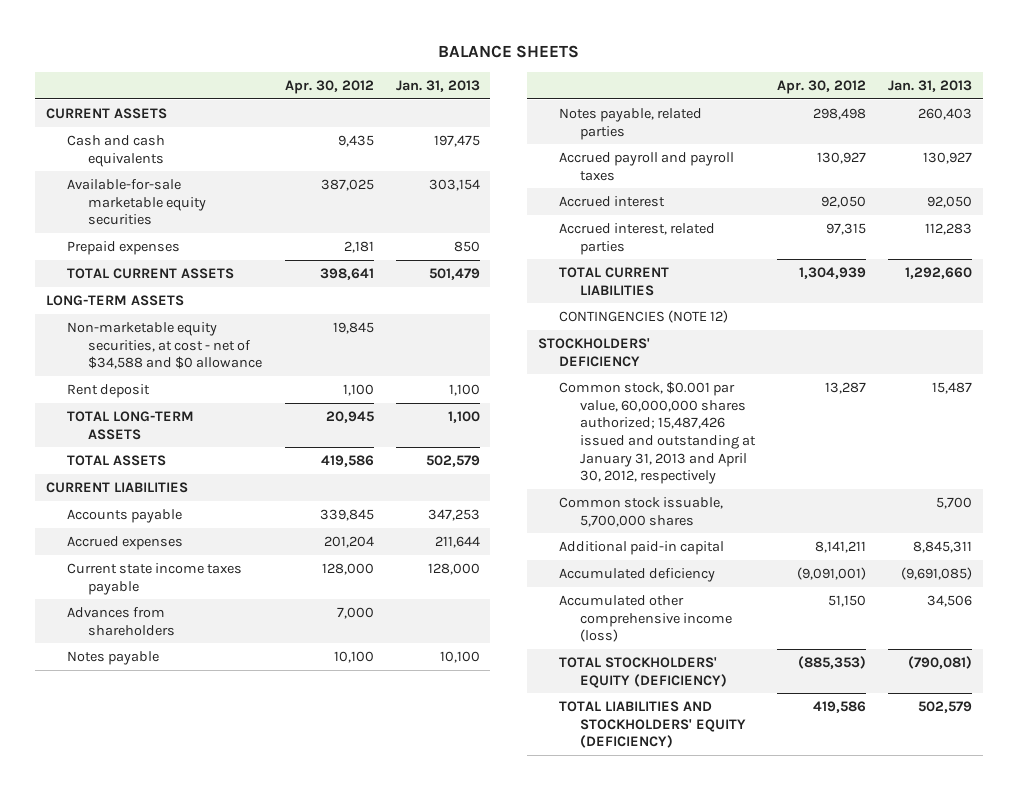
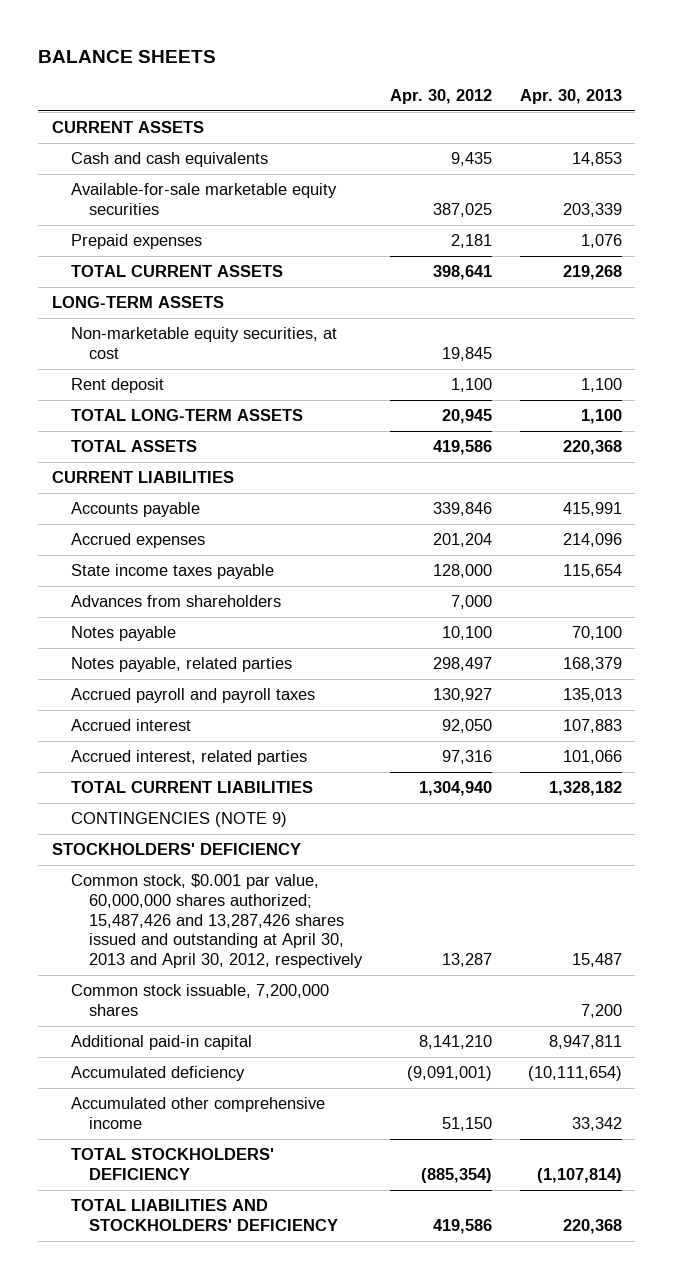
- | Apr. 30, 2012 | Jan. 31, 2013
+ | Apr. 30, 2012 | Apr. 30, 2013
- Non-marketable equity securities, at cost - net of $34,588 and $0 allowance | 19,845 |
+ Non-marketable equity securities, at cost | 19,845 |
- Accounts payable | 339,845 | 347,253
+ Accounts payable | 339,846 | 415,991
- Current state income taxes payable | 128,000 | 128,000
+ State income taxes payable | 128,000 | 115,654
- Notes payable, related parties | 298,498 | 260,403
+ Notes payable, related parties | 298,497 | 168,379
- Accrued interest, related parties | 97,315 | 112,283
- TOTAL CURRENT LIABILITIES | 1,304,939 | 1,292,660
- CONTINGENCIES (NOTE 12)
+ Accrued interest, related parties | 97,316 | 101,066
+ TOTAL CURRENT LIABILITIES | 1,304,940 | 1,328,182
+ CONTINGENCIES (NOTE 9)
- Common stock, $0.001 par value, 60,000,000 shares authorized; 15,487,426 issued and outstanding at January 31, 2013 and April 30, 2012, respectively | 13,287 | 15,487
- Common stock issuable, 5,700,000 shares | | 5,700
- Additional paid-in capital | 8,141,211 | 8,845,311
+ Common stock, $0.001 par value, 60,000,000 shares authorized; 15,487,426 and 13,287,426 shares issued and outstanding at April 30, 2013 and April 30, 2012, respectively | 13,287 | 15,487
+ Common stock issuable, 7,200,000 shares | | 7,200
+ Additional paid-in capital | 8,141,210 | 8,947,811
- Accumulated other comprehensive income (loss) | 51,150 | 34,506
- TOTAL STOCKHOLDERS' EQUITY (DEFICIENCY) | (885,353) | (790,081)
- TOTAL LIABILITIES AND STOCKHOLDERS' EQUITY (DEFICIENCY) | 419,586 | 502,579
+ Accumulated other comprehensive income | 51,150 | 33,342
+ TOTAL STOCKHOLDERS' DEFICIENCY | (885,354) | (1,107,814)
+ TOTAL LIABILITIES AND STOCKHOLDERS' DEFICIENCY | 419,586 | 220,368

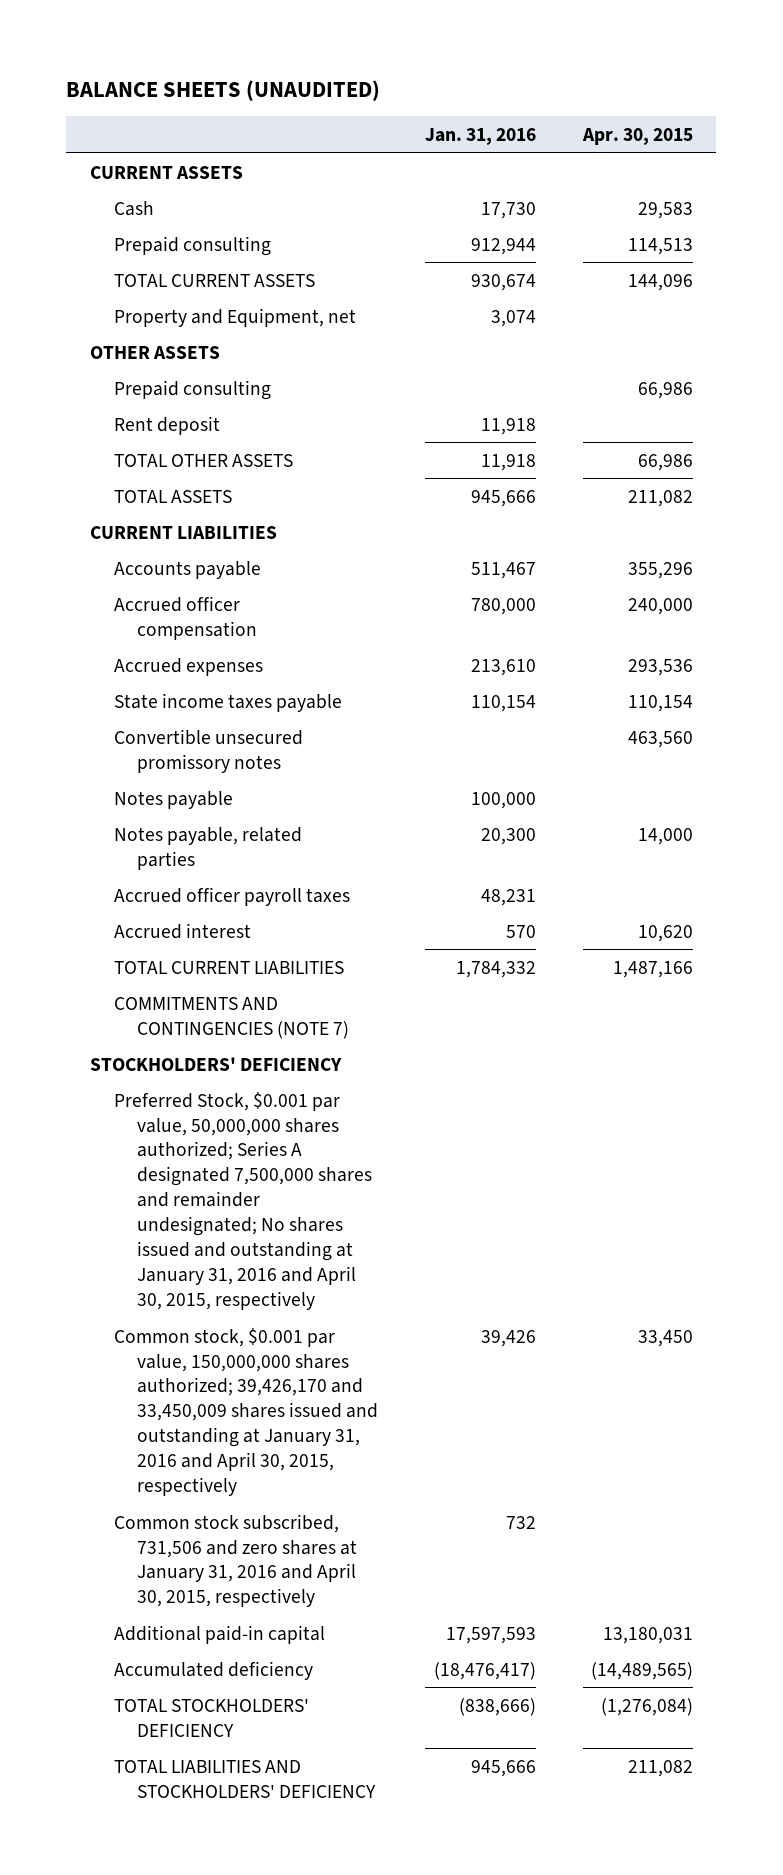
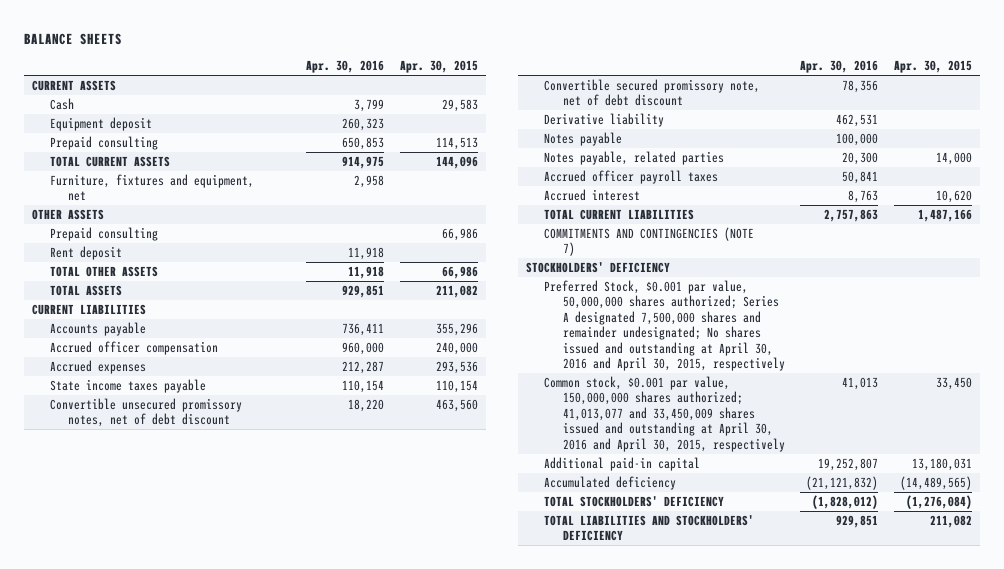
- BALANCE SHEETS (UNAUDITED)
+ BALANCE SHEETS
- | Jan. 31, 2016 | Apr. 30, 2015
+ | Apr. 30, 2016 | Apr. 30, 2015
+ Equipment deposit | 260,323 |
- Property and Equipment, net | 3,074 |
+ Furniture, fixtures and equipment, net | 2,958 |
- Convertible unsecured promissory notes | | 463,560
+ Convertible unsecured promissory notes, net of debt discount | 18,220 | 463,560
+ Convertible secured promissory note, net of debt discount | 78,356 |
+ Derivative liability | 462,531 |
- Preferred Stock, $0.001 par value, 50,000,000 shares authorized; Series A designated 7,500,000 shares and remainder undesignated; No shares issued and outstanding at January 31, 2016 and April 30, 2015, respectively
- Common stock, $0.001 par value, 150,000,000 shares authorized; 39,426,170 and 33,450,009 shares issued and outstanding at January 31, 2016 and April 30, 2015, respectively | 39,426 | 33,450
- Common stock subscribed, 731,506 and zero shares at January 31, 2016 and April 30, 2015, respectively | 732 |
+ Preferred Stock, $0.001 par value, 50,000,000 shares authorized; Series A designated 7,500,000 shares and remainder undesignated; No shares issued and outstanding at April 30, 2016 and April 30, 2015, respectively
+ Common stock, $0.001 par value, 150,000,000 shares authorized; 41,013,077 and 33,450,009 shares issued and outstanding at April 30, 2016 and April 30, 2015, respectively | 41,013 | 33,450

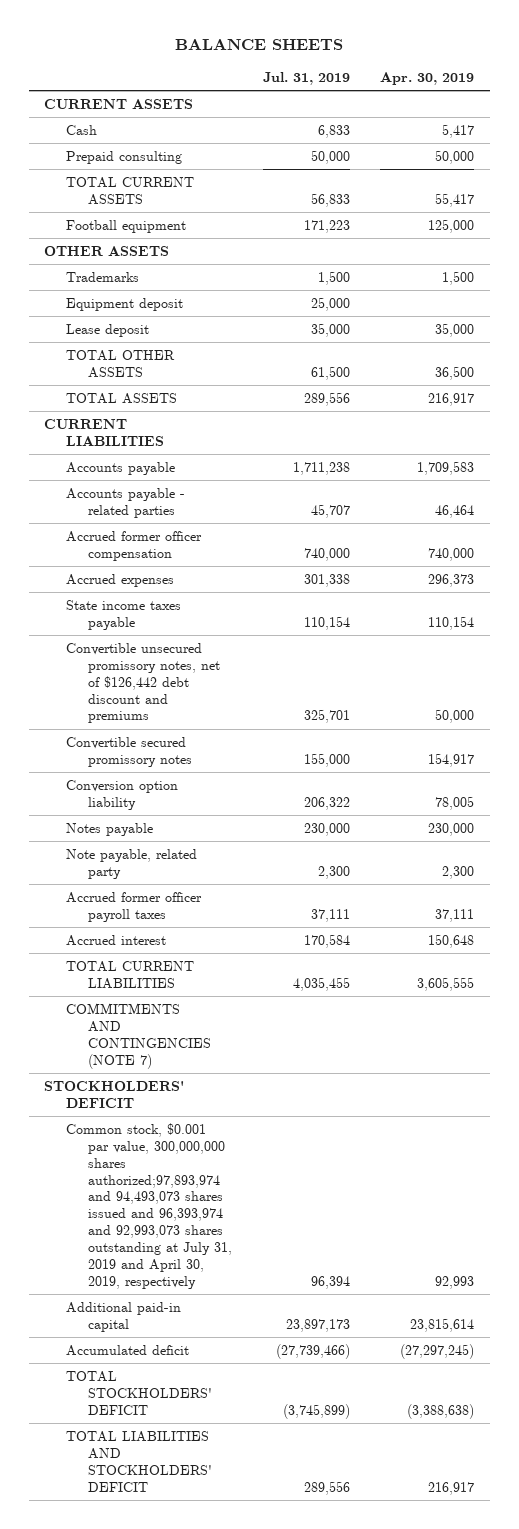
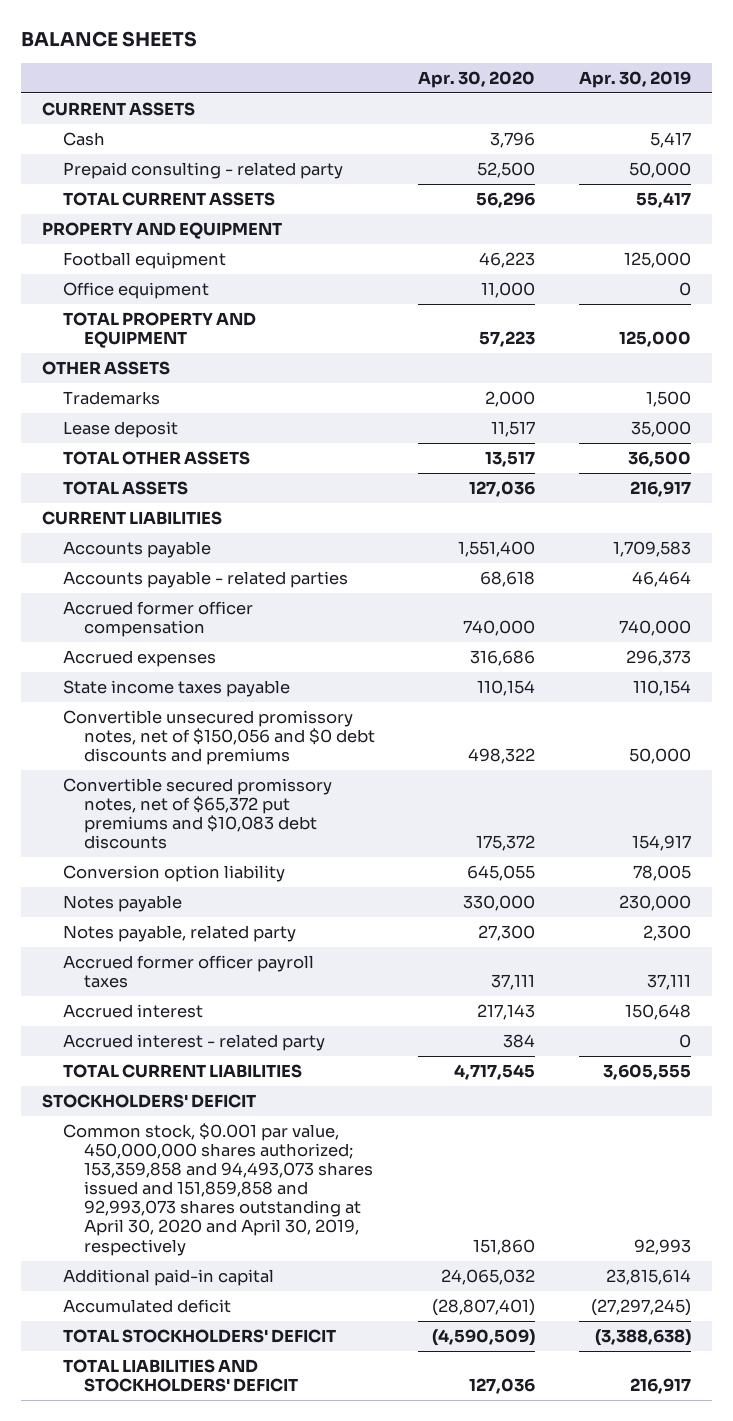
- | Jul. 31, 2019 | Apr. 30, 2019
+ | Apr. 30, 2020 | Apr. 30, 2019
- Prepaid consulting | 50,000 | 50,000
+ Prepaid consulting - related party | 52,500 | 50,000
+ PROPERTY AND EQUIPMENT
+ Office equipment | 11,000 | 0
+ TOTAL PROPERTY AND EQUIPMENT | 57,223 | 125,000
- Equipment deposit | 25,000 |
- Convertible unsecured promissory notes, net of $126,442 debt discount and premiums | 325,701 | 50,000
- Convertible secured promissory notes | 155,000 | 154,917
+ Convertible unsecured promissory notes, net of $150,056 and $0 debt discounts and premiums | 498,322 | 50,000
+ Convertible secured promissory notes, net of $65,372 put premiums and $10,083 debt discounts | 175,372 | 154,917
- Note payable, related party | 2,300 | 2,300
+ Notes payable, related party | 27,300 | 2,300
+ Accrued interest - related party | 384 | 0
- COMMITMENTS AND CONTINGENCIES (NOTE 7)
- Common stock, $0.001 par value, 300,000,000 shares authorized;97,893,974 and 94,493,073 shares issued and 96,393,974 and 92,993,073 shares outstanding at July 31, 2019 and April 30, 2019, respectively | 96,394 | 92,993
+ Common stock, $0.001 par value, 450,000,000 shares authorized; 153,359,858 and 94,493,073 shares issued and 151,859,858 and 92,993,073 shares outstanding at April 30, 2020 and April 30, 2019, respectively | 151,860 | 92,993

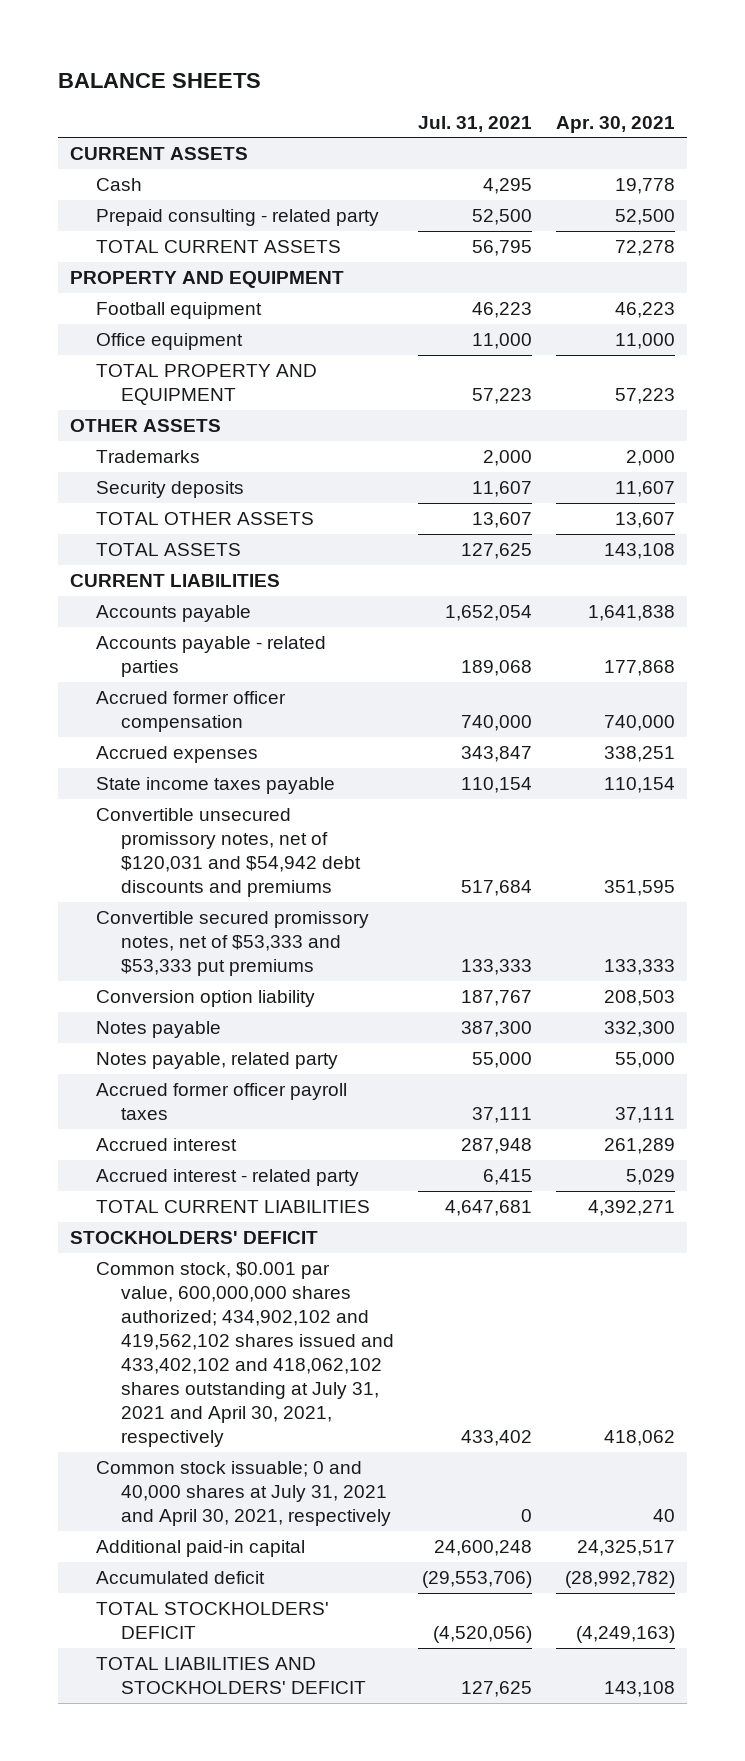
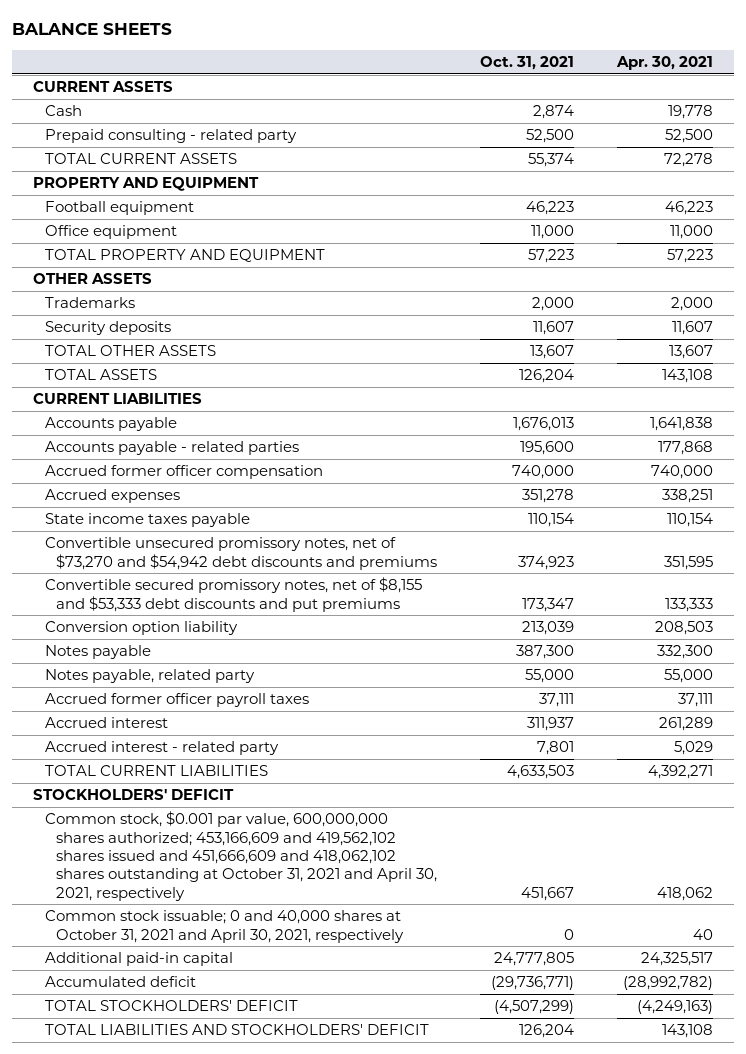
- | Jul. 31, 2021 | Apr. 30, 2021
+ | Oct. 31, 2021 | Apr. 30, 2021
- Convertible unsecured promissory notes, net of $120,031 and $54,942 debt discounts and premiums | 517,684 | 351,595
- Convertible secured promissory notes, net of $53,333 and $53,333 put premiums | 133,333 | 133,333
+ Convertible unsecured promissory notes, net of $73,270 and $54,942 debt discounts and premiums | 374,923 | 351,595
+ Convertible secured promissory notes, net of $8,155 and $53,333 debt discounts and put premiums | 173,347 | 133,333
- Common stock, $0.001 par value, 600,000,000 shares authorized; 434,902,102 and 419,562,102 shares issued and 433,402,102 and 418,062,102 shares outstanding at July 31, 2021 and April 30, 2021, respectively | 433,402 | 418,062
- Common stock issuable; 0 and 40,000 shares at July 31, 2021 and April 30, 2021, respectively | 0 | 40
+ Common stock, $0.001 par value, 600,000,000 shares authorized; 453,166,609 and 419,562,102 shares issued and 451,666,609 and 418,062,102 shares outstanding at October 31, 2021 and April 30, 2021, respectively | 451,667 | 418,062
+ Common stock issuable; 0 and 40,000 shares at October 31, 2021 and April 30, 2021, respectively | 0 | 40

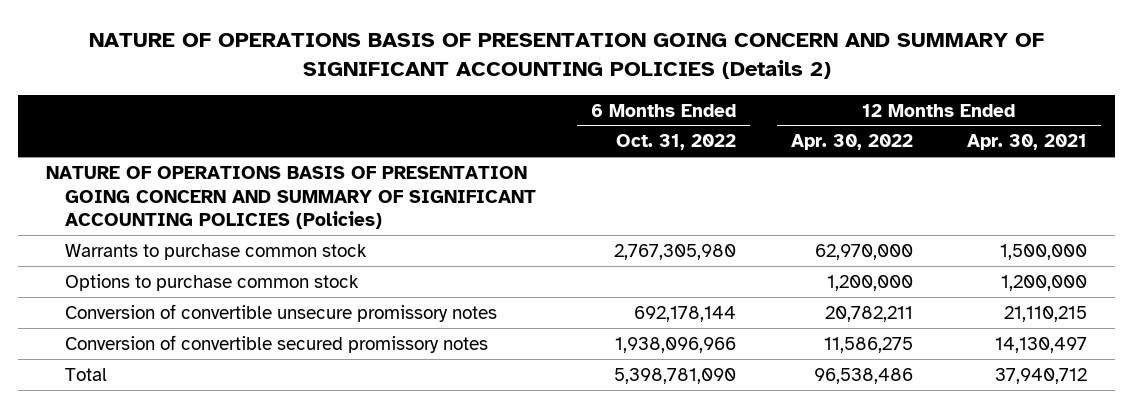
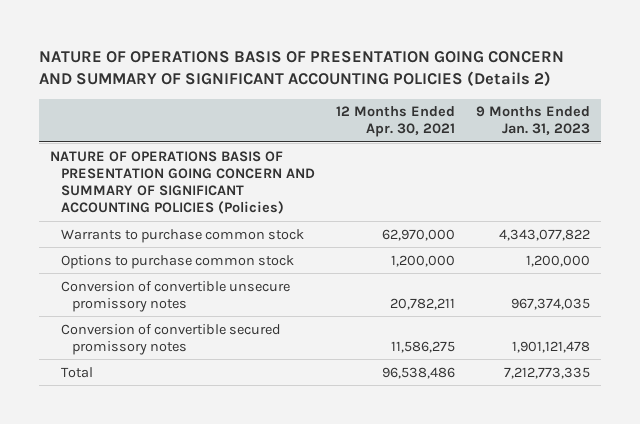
- | 6 Months Ended Oct. 31, 2022 | 12 Months Ended Apr. 30, 2022 | 12 Months Ended Apr. 30, 2021
+ | 12 Months Ended Apr. 30, 2021 | 9 Months Ended Jan. 31, 2023
- Warrants to purchase common stock | 2,767,305,980 | 62,970,000 | 1,500,000
+ Warrants to purchase common stock | 62,970,000 | 4,343,077,822
- Conversion of convertible unsecure promissory notes | 692,178,144 | 20,782,211 | 21,110,215
- Conversion of convertible secured promissory notes | 1,938,096,966 | 11,586,275 | 14,130,497
- Total | 5,398,781,090 | 96,538,486 | 37,940,712
+ Conversion of convertible unsecure promissory notes | 20,782,211 | 967,374,035
+ Conversion of convertible secured promissory notes | 11,586,275 | 1,901,121,478
+ Total | 96,538,486 | 7,212,773,335

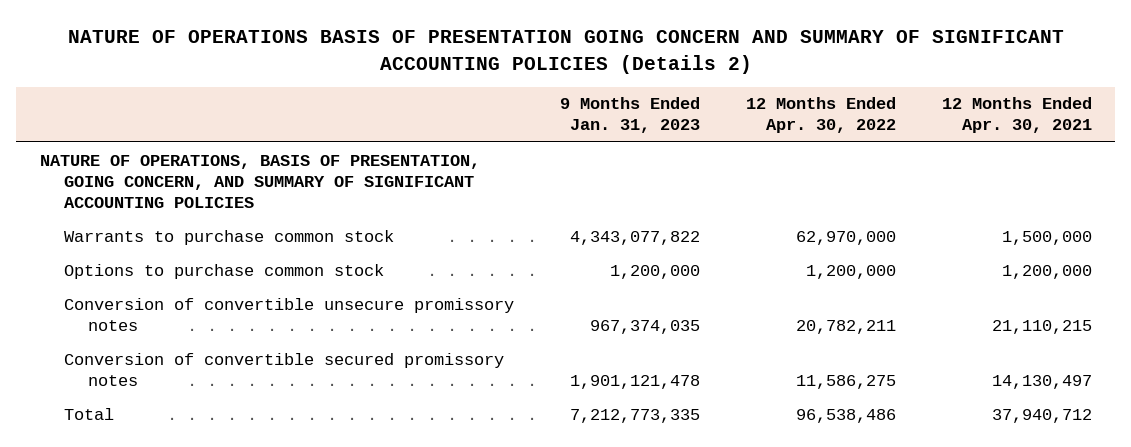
- | 12 Months Ended Apr. 30, 2021 | 9 Months Ended Jan. 31, 2023
+ | 9 Months Ended Jan. 31, 2023 | 12 Months Ended Apr. 30, 2022 | 12 Months Ended Apr. 30, 2021
- NATURE OF OPERATIONS BASIS OF PRESENTATION GOING CONCERN AND SUMMARY OF SIGNIFICANT ACCOUNTING POLICIES (Policies)
- Warrants to purchase common stock | 62,970,000 | 4,343,077,822
+ NATURE OF OPERATIONS, BASIS OF PRESENTATION, GOING CONCERN, AND SUMMARY OF SIGNIFICANT ACCOUNTING POLICIES
+ Warrants to purchase common stock | 4,343,077,822 | 62,970,000 | 1,500,000
- Conversion of convertible unsecure promissory notes | 20,782,211 | 967,374,035
- Conversion of convertible secured promissory notes | 11,586,275 | 1,901,121,478
- Total | 96,538,486 | 7,212,773,335
+ Conversion of convertible unsecure promissory notes | 967,374,035 | 20,782,211 | 21,110,215
+ Conversion of convertible secured promissory notes | 1,901,121,478 | 11,586,275 | 14,130,497
+ Total | 7,212,773,335 | 96,538,486 | 37,940,712

